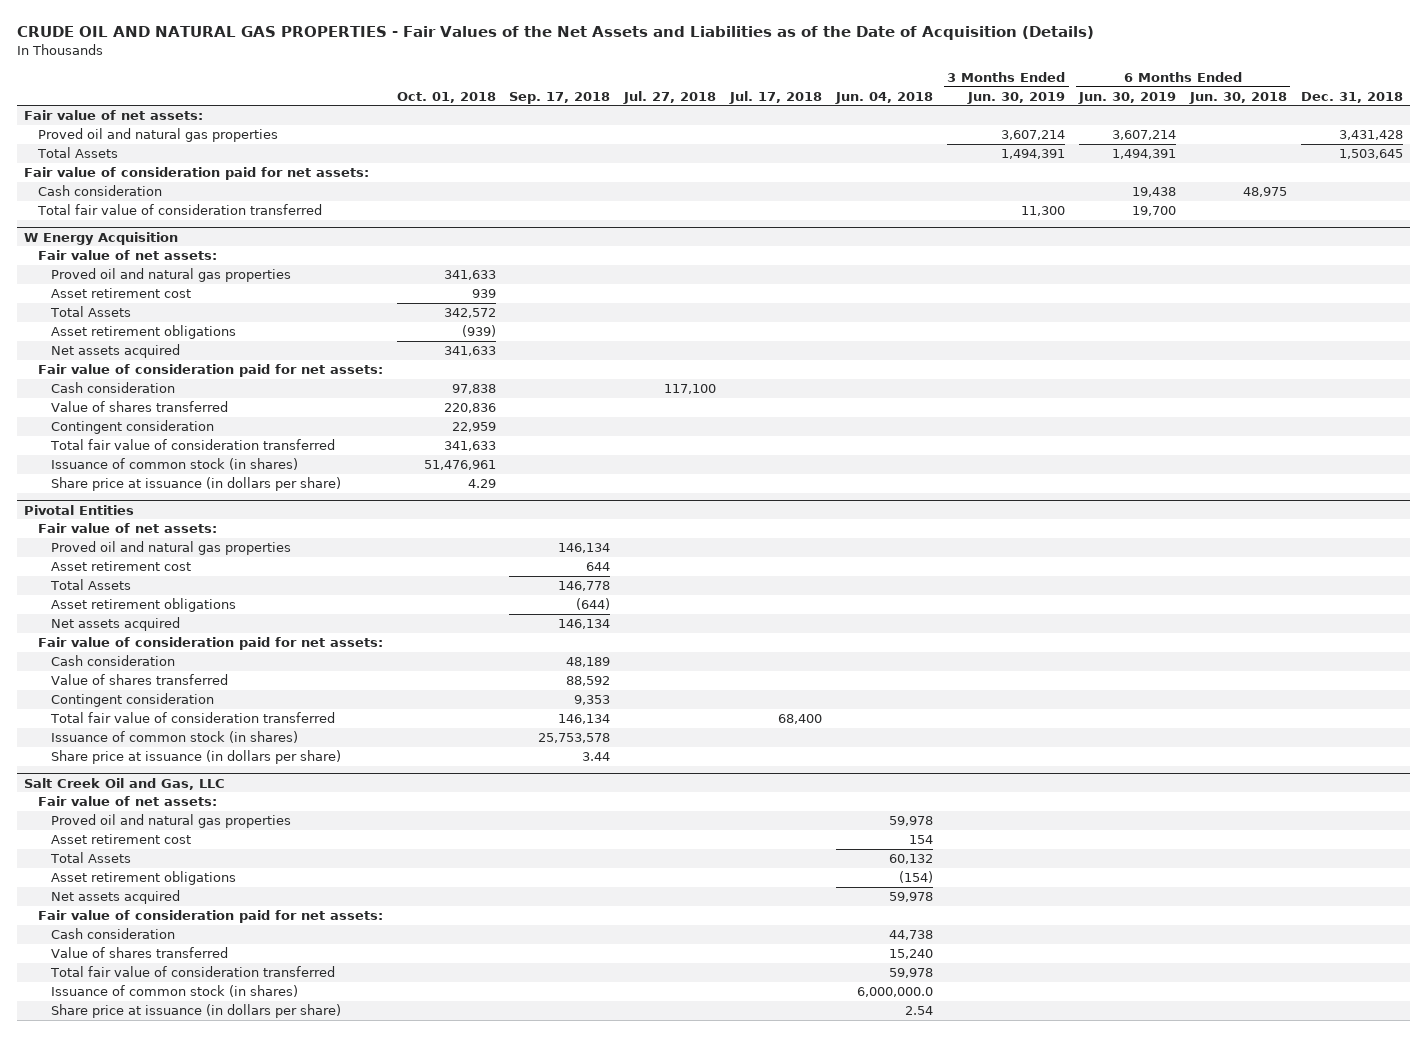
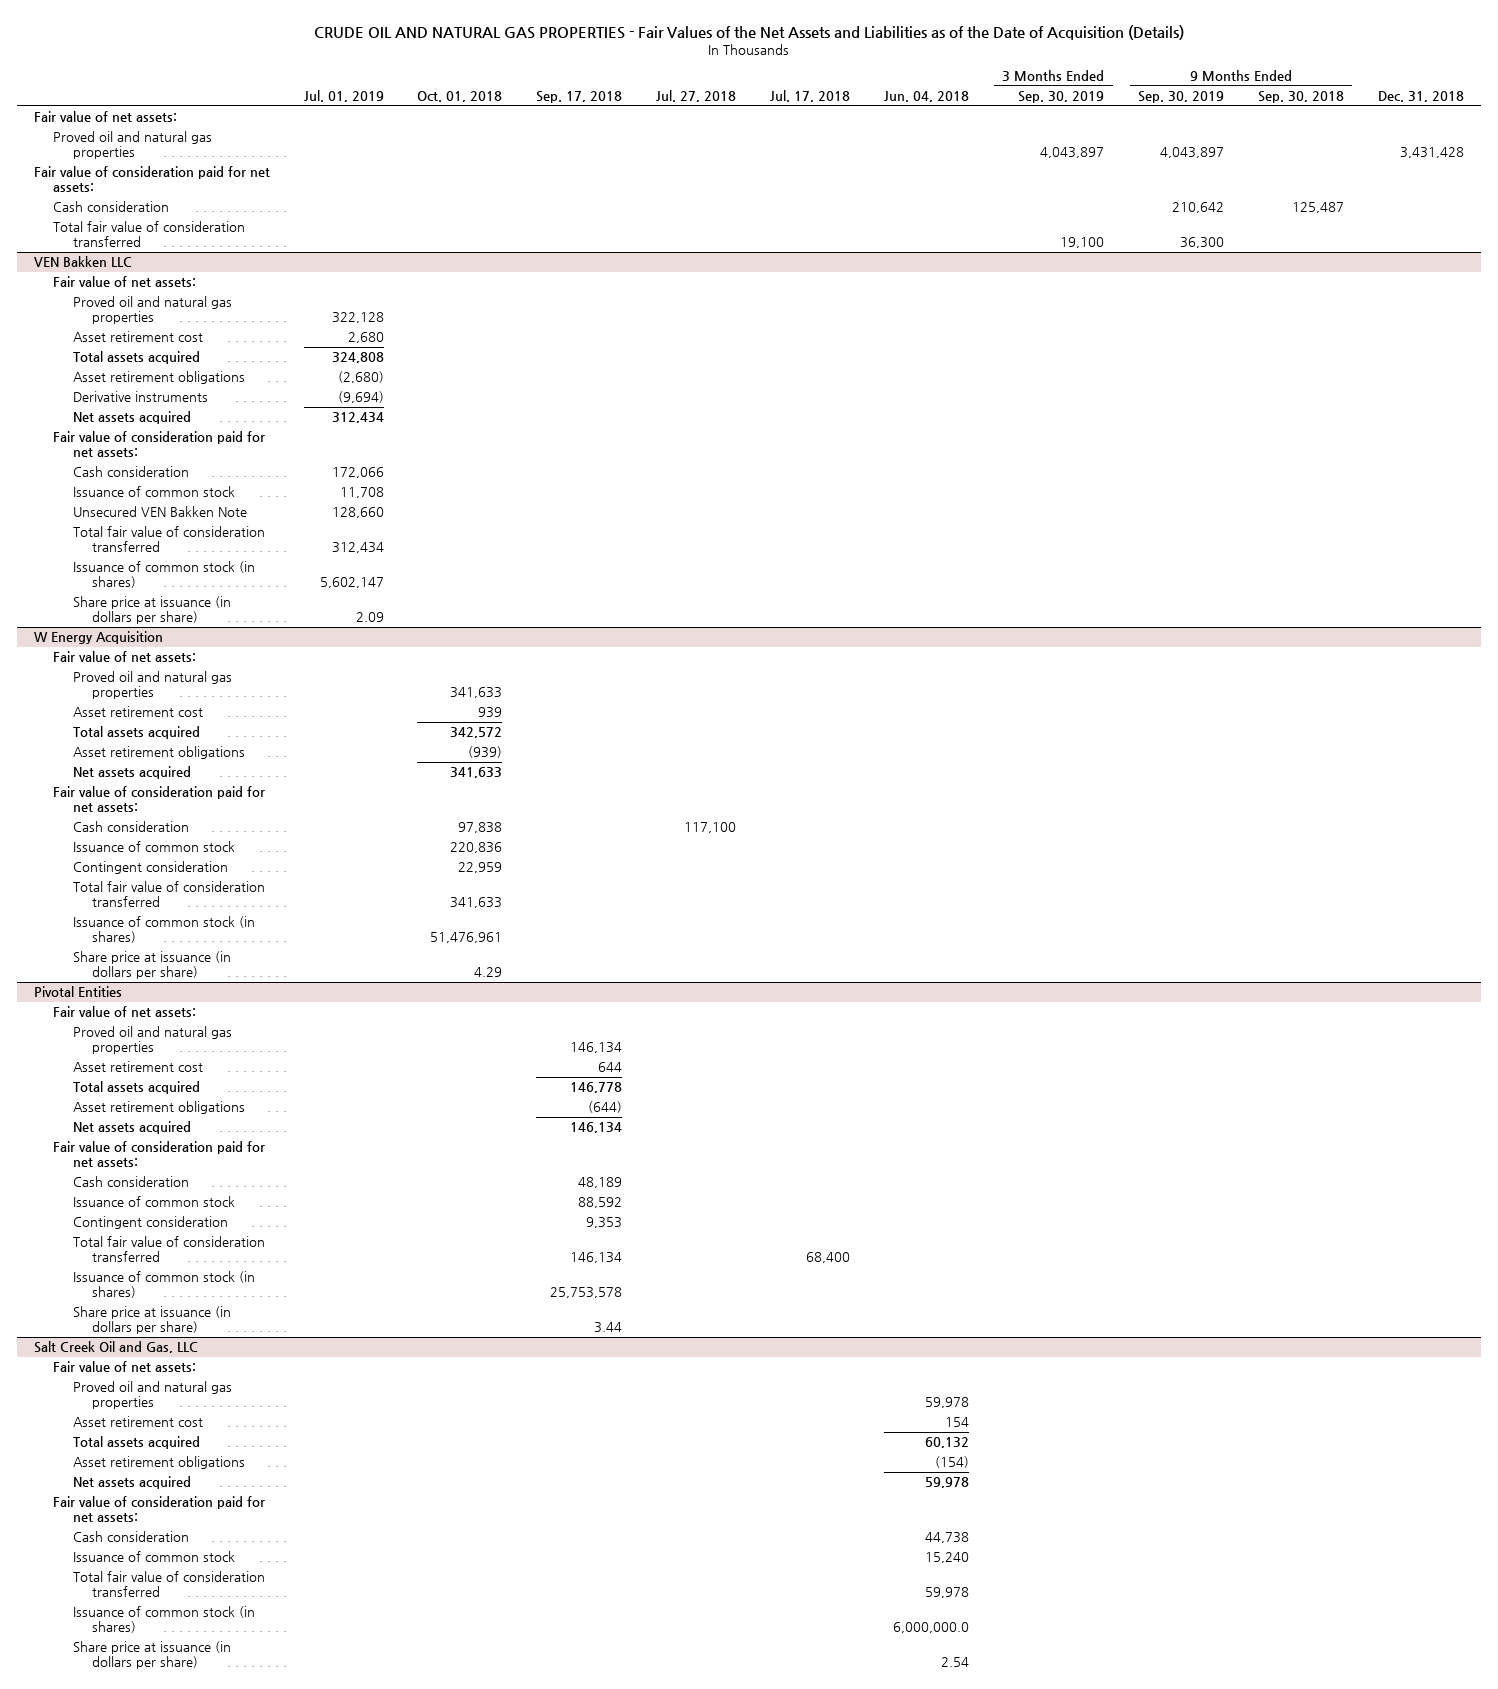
- | Oct. 01, 2018 | Sep. 17, 2018 | Jul. 27, 2018 | Jul. 17, 2018 | Jun. 04, 2018 | 3 Months Ended Jun. 30, 2019 | 6 Months Ended Jun. 30, 2019 | 6 Months Ended Jun. 30, 2018 | Dec. 31, 2018
+ | Jul. 01, 2019 | Oct. 01, 2018 | Sep. 17, 2018 | Jul. 27, 2018 | Jul. 17, 2018 | Jun. 04, 2018 | 3 Months Ended Sep. 30, 2019 | 9 Months Ended Sep. 30, 2019 | 9 Months Ended Sep. 30, 2018 | Dec. 31, 2018
- Total Assets | | | | | | 1,494,391 | 1,494,391 | | 1,503,645
+ VEN Bakken LLC
+ Fair value of net assets:
+ Proved oil and natural gas properties | 322,128 | | | | | | | | |
+ Asset retirement cost | 2,680 | | | | | | | | |
+ Total assets acquired | 324,808 | | | | | | | | |
+ Asset retirement obligations | (2,680) | | | | | | | | |
+ Derivative instruments | (9,694) | | | | | | | | |
+ Net assets acquired | 312,434 | | | | | | | | |
+ Fair value of consideration paid for net assets:
+ Cash consideration | 172,066 | | | | | | | | |
+ Issuance of common stock | 11,708 | | | | | | | | |
+ Unsecured VEN Bakken Note | 128,660 | | | | | | | | |
+ Total fair value of consideration transferred | 312,434 | | | | | | | | |
+ Issuance of common stock (in shares) | 5,602,147 | | | | | | | | |
+ Share price at issuance (in dollars per share) | 2.09 | | | | | | | | |
@ W Energy Acquisition
- Total Assets | 342,572 | | | | | | | |
+ Total assets acquired | | 342,572 | | | | | | | |
- Value of shares transferred | 220,836 | | | | | | | |
+ Issuance of common stock | | 220,836 | | | | | | | |
@ Pivotal Entities
- Total Assets | | 146,778 | | | | | | |
+ Total assets acquired | | | 146,778 | | | | | | |
- Value of shares transferred | | 88,592 | | | | | | |
+ Issuance of common stock | | | 88,592 | | | | | | |
@ Salt Creek Oil and Gas, LLC
- Total Assets | | | | | 60,132 | | | |
+ Total assets acquired | | | | | | 60,132 | | | |
- Value of shares transferred | | | | | 15,240 | | | |
+ Issuance of common stock | | | | | | 15,240 | | | |

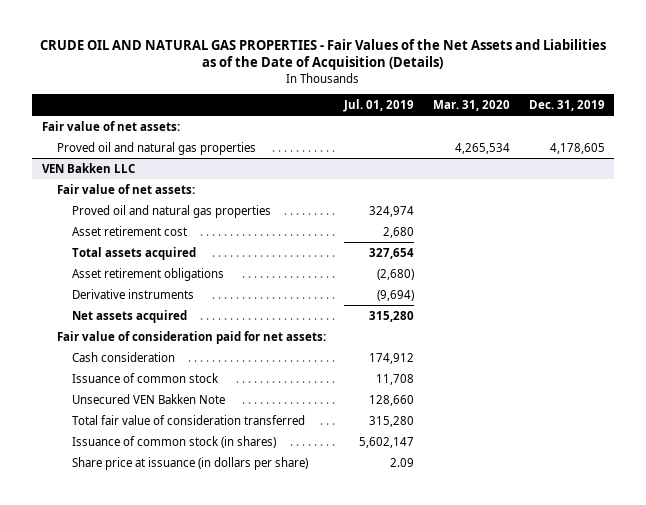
- | Jul. 01, 2019 | Oct. 01, 2018 | Sep. 17, 2018 | Jul. 27, 2018 | Jul. 17, 2018 | Jun. 04, 2018 | 3 Months Ended Sep. 30, 2019 | 9 Months Ended Sep. 30, 2019 | 9 Months Ended Sep. 30, 2018 | Dec. 31, 2018
+ | Jul. 01, 2019 | Mar. 31, 2020 | Dec. 31, 2019
- Fair value of consideration paid for net assets:
- Cash consideration | | | | | | | | 210,642 | 125,487 |
- Total fair value of consideration transferred | | | | | | | 19,100 | 36,300 | |
@ VEN Bakken LLC
- Proved oil and natural gas properties | 322,128 | | | | | | | | |
+ Proved oil and natural gas properties | 324,974 | |
- Total assets acquired | 324,808 | | | | | | | | |
+ Total assets acquired | 327,654 | |
- Net assets acquired | 312,434 | | | | | | | | |
+ Net assets acquired | 315,280 | |
- Cash consideration | 172,066 | | | | | | | | |
+ Cash consideration | 174,912 | |
- Total fair value of consideration transferred | 312,434 | | | | | | | | |
+ Total fair value of consideration transferred | 315,280 | |
- W Energy Acquisition
- Fair value of net assets:
- Proved oil and natural gas properties | | 341,633 | | | | | | | |
- Asset retirement cost | | 939 | | | | | | | |
- Total assets acquired | | 342,572 | | | | | | | |
- Asset retirement obligations | | (939) | | | | | | | |
- Net assets acquired | | 341,633 | | | | | | | |
- Fair value of consideration paid for net assets:
- Cash consideration | | 97,838 | | 117,100 | | | | | |
- Issuance of common stock | | 220,836 | | | | | | | |
- Contingent consideration | | 22,959 | | | | | | | |
- Total fair value of consideration transferred | | 341,633 | | | | | | | |
- Issuance of common stock (in shares) | | 51,476,961 | | | | | | | |
- Share price at issuance (in dollars per share) | | 4.29 | | | | | | | |
- Pivotal Entities
- Fair value of net assets:
- Proved oil and natural gas properties | | | 146,134 | | | | | | |
- Asset retirement cost | | | 644 | | | | | | |
- Total assets acquired | | | 146,778 | | | | | | |
- Asset retirement obligations | | | (644) | | | | | | |
- Net assets acquired | | | 146,134 | | | | | | |
- Fair value of consideration paid for net assets:
- Cash consideration | | | 48,189 | | | | | | |
- Issuance of common stock | | | 88,592 | | | | | | |
- Contingent consideration | | | 9,353 | | | | | | |
- Total fair value of consideration transferred | | | 146,134 | | 68,400 | | | | |
- Issuance of common stock (in shares) | | | 25,753,578 | | | | | | |
- Share price at issuance (in dollars per share) | | | 3.44 | | | | | | |
- Salt Creek Oil and Gas, LLC
- Fair value of net assets:
- Proved oil and natural gas properties | | | | | | 59,978 | | | |
- Asset retirement cost | | | | | | 154 | | | |
- Total assets acquired | | | | | | 60,132 | | | |
- Asset retirement obligations | | | | | | (154) | | | |
- Net assets acquired | | | | | | 59,978 | | | |
- Fair value of consideration paid for net assets:
- Cash consideration | | | | | | 44,738 | | | |
- Issuance of common stock | | | | | | 15,240 | | | |
- Total fair value of consideration transferred | | | | | | 59,978 | | | |
- Issuance of common stock (in shares) | | | | | | 6,000,000.0 | | | |
- Share price at issuance (in dollars per share) | | | | | | 2.54 | | | |

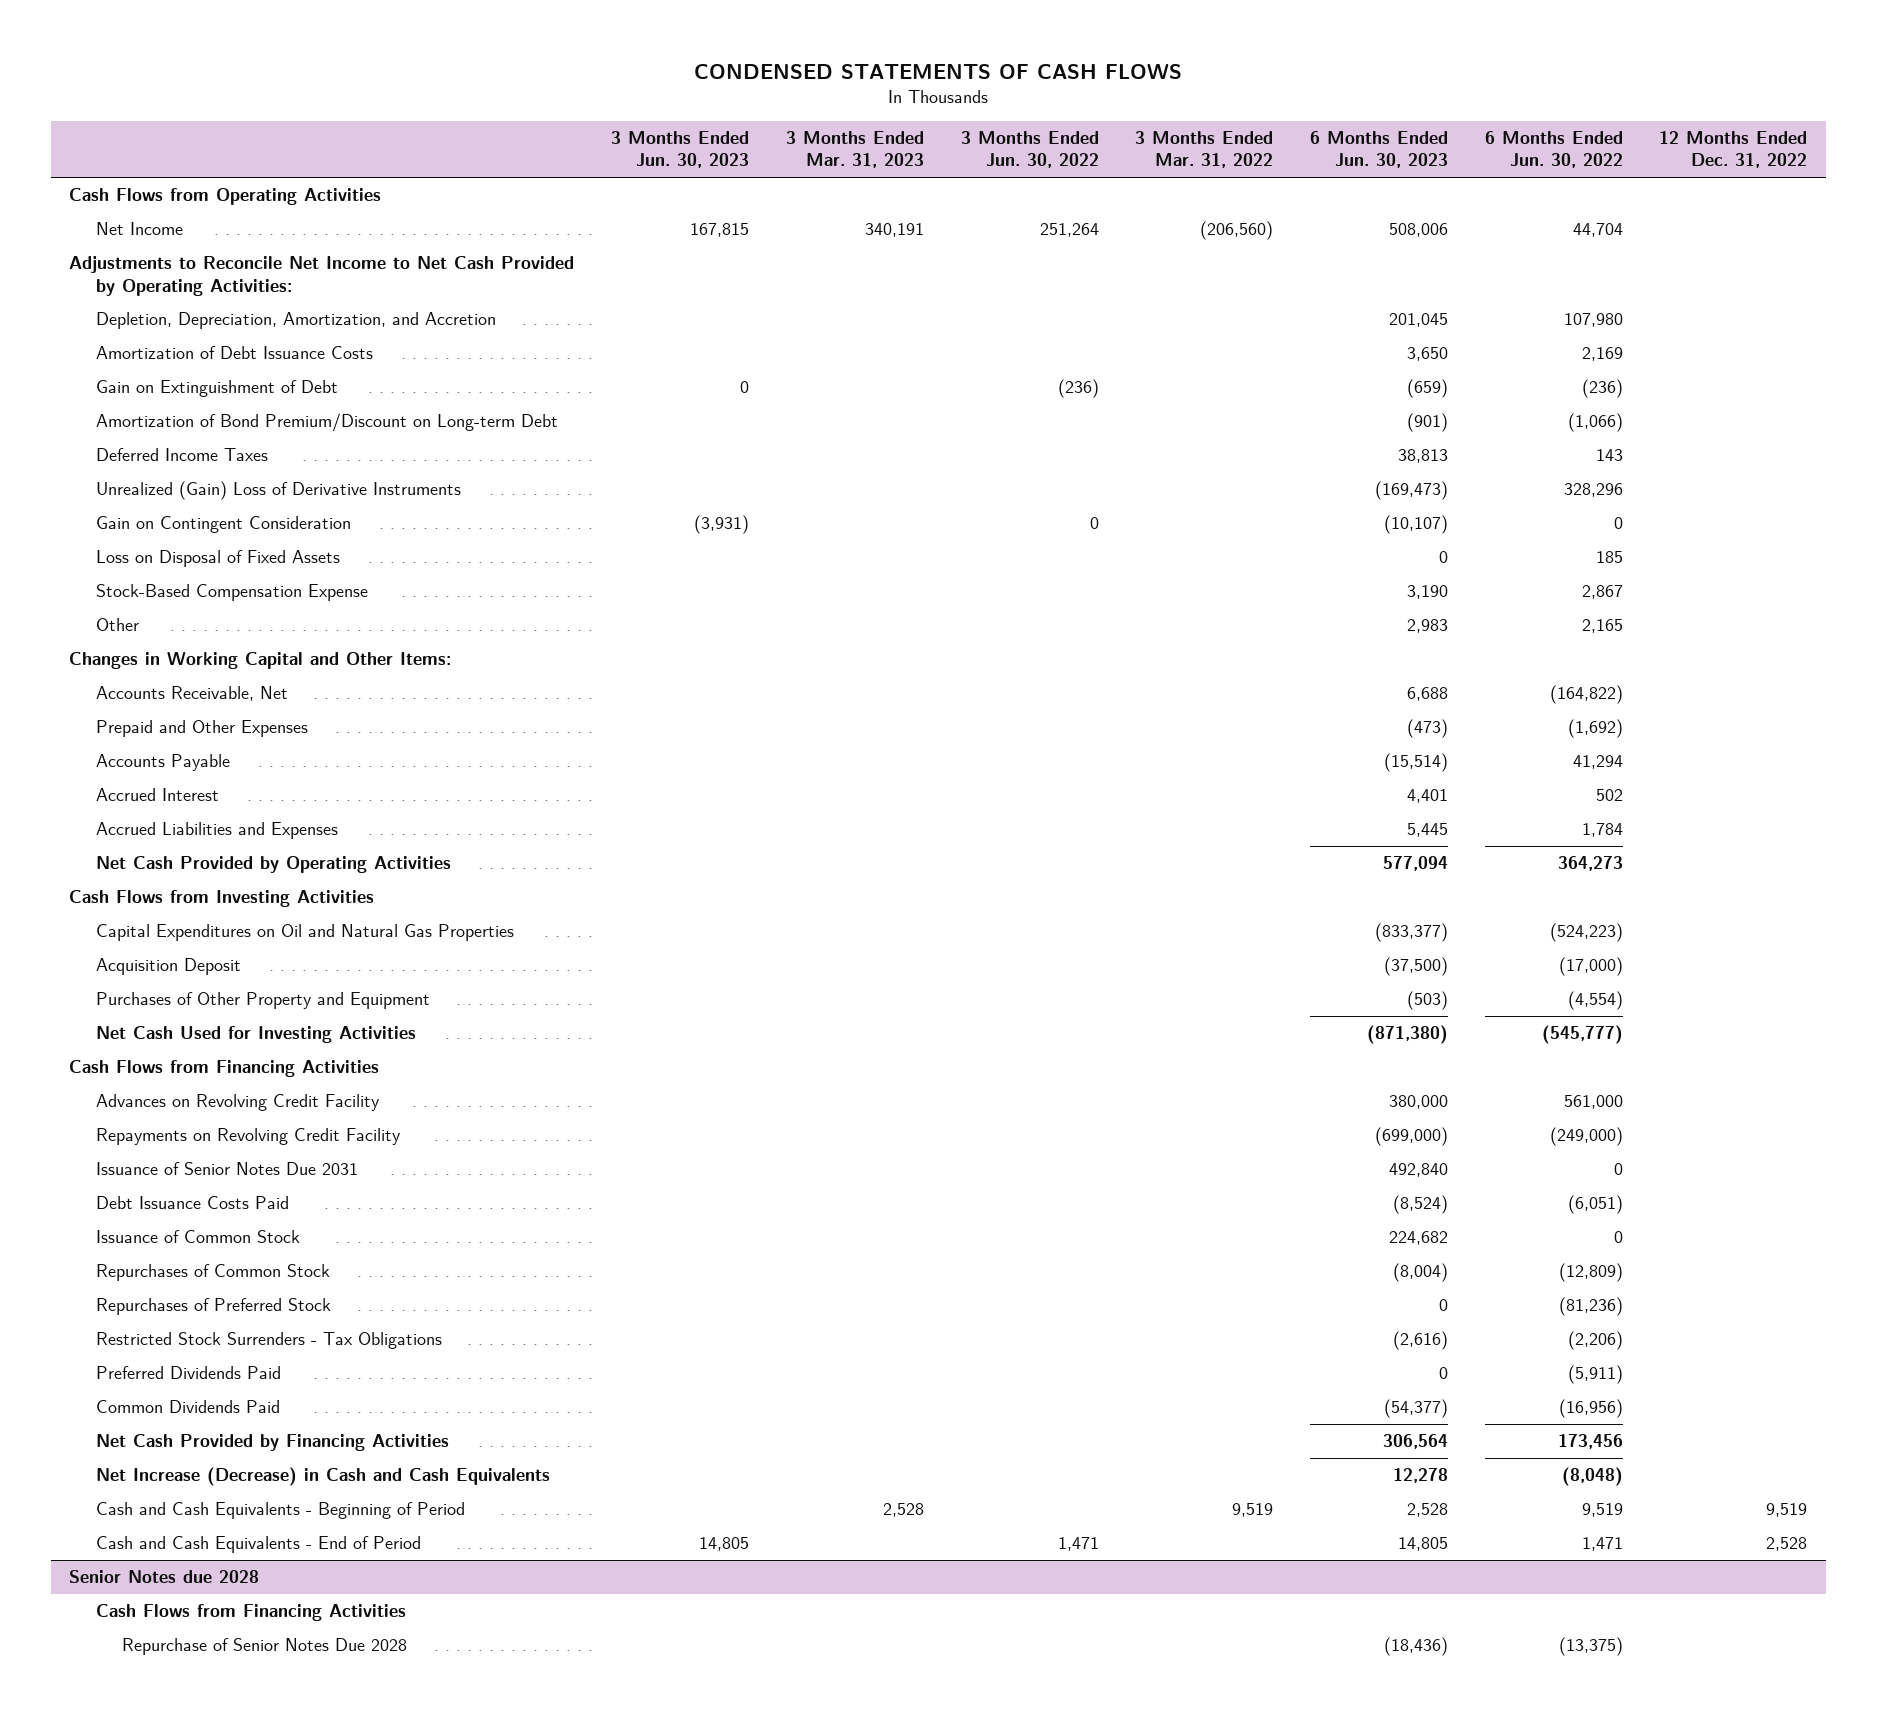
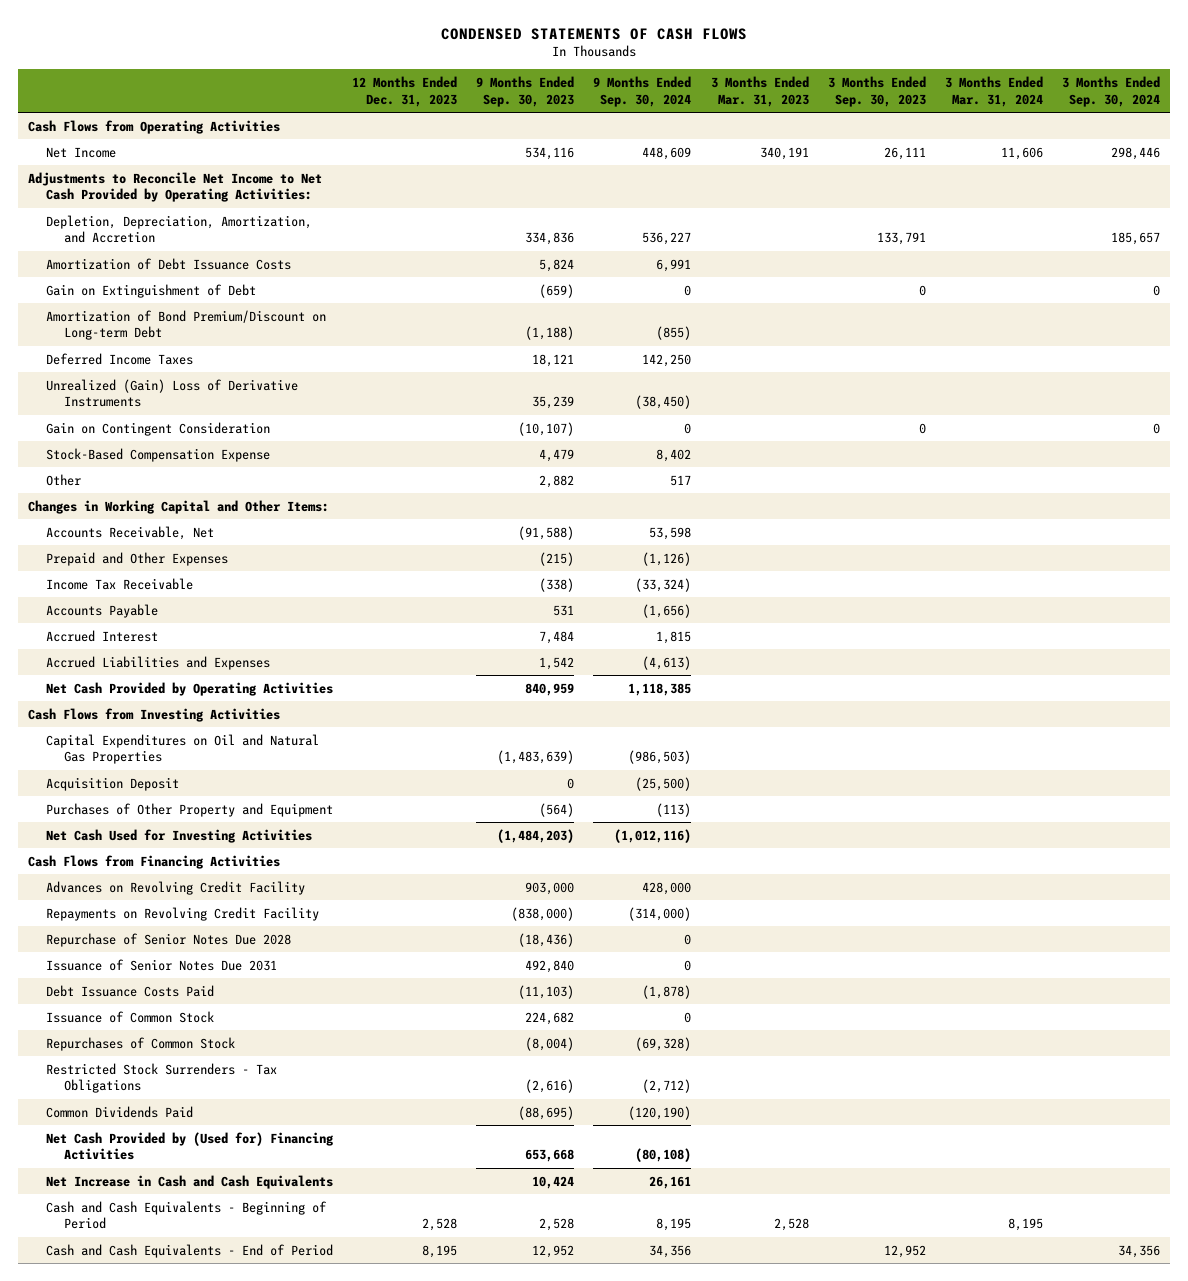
- | 3 Months Ended Jun. 30, 2023 | 3 Months Ended Mar. 31, 2023 | 3 Months Ended Jun. 30, 2022 | 3 Months Ended Mar. 31, 2022 | 6 Months Ended Jun. 30, 2023 | 6 Months Ended Jun. 30, 2022 | 12 Months Ended Dec. 31, 2022
+ | 12 Months Ended Dec. 31, 2023 | 9 Months Ended Sep. 30, 2023 | 9 Months Ended Sep. 30, 2024 | 3 Months Ended Mar. 31, 2023 | 3 Months Ended Sep. 30, 2023 | 3 Months Ended Mar. 31, 2024 | 3 Months Ended Sep. 30, 2024
- Loss on Disposal of Fixed Assets | | | | | 0 | 185 |
+ Income Tax Receivable | | (338) | (33,324) | | | |
+ Repurchase of Senior Notes Due 2028 | | (18,436) | 0 | | | |
- Repurchases of Preferred Stock | | | | | 0 | (81,236) |
- Preferred Dividends Paid | | | | | 0 | (5,911) |
- Net Cash Provided by Financing Activities | | | | | 306,564 | 173,456 |
- Net Increase (Decrease) in Cash and Cash Equivalents | | | | | 12,278 | (8,048) |
+ Net Cash Provided by (Used for) Financing Activities | | 653,668 | (80,108) | | | |
+ Net Increase in Cash and Cash Equivalents | | 10,424 | 26,161 | | | |
- Senior Notes due 2028
- Cash Flows from Financing Activities
- Repurchase of Senior Notes Due 2028 | | | | | (18,436) | (13,375) |

